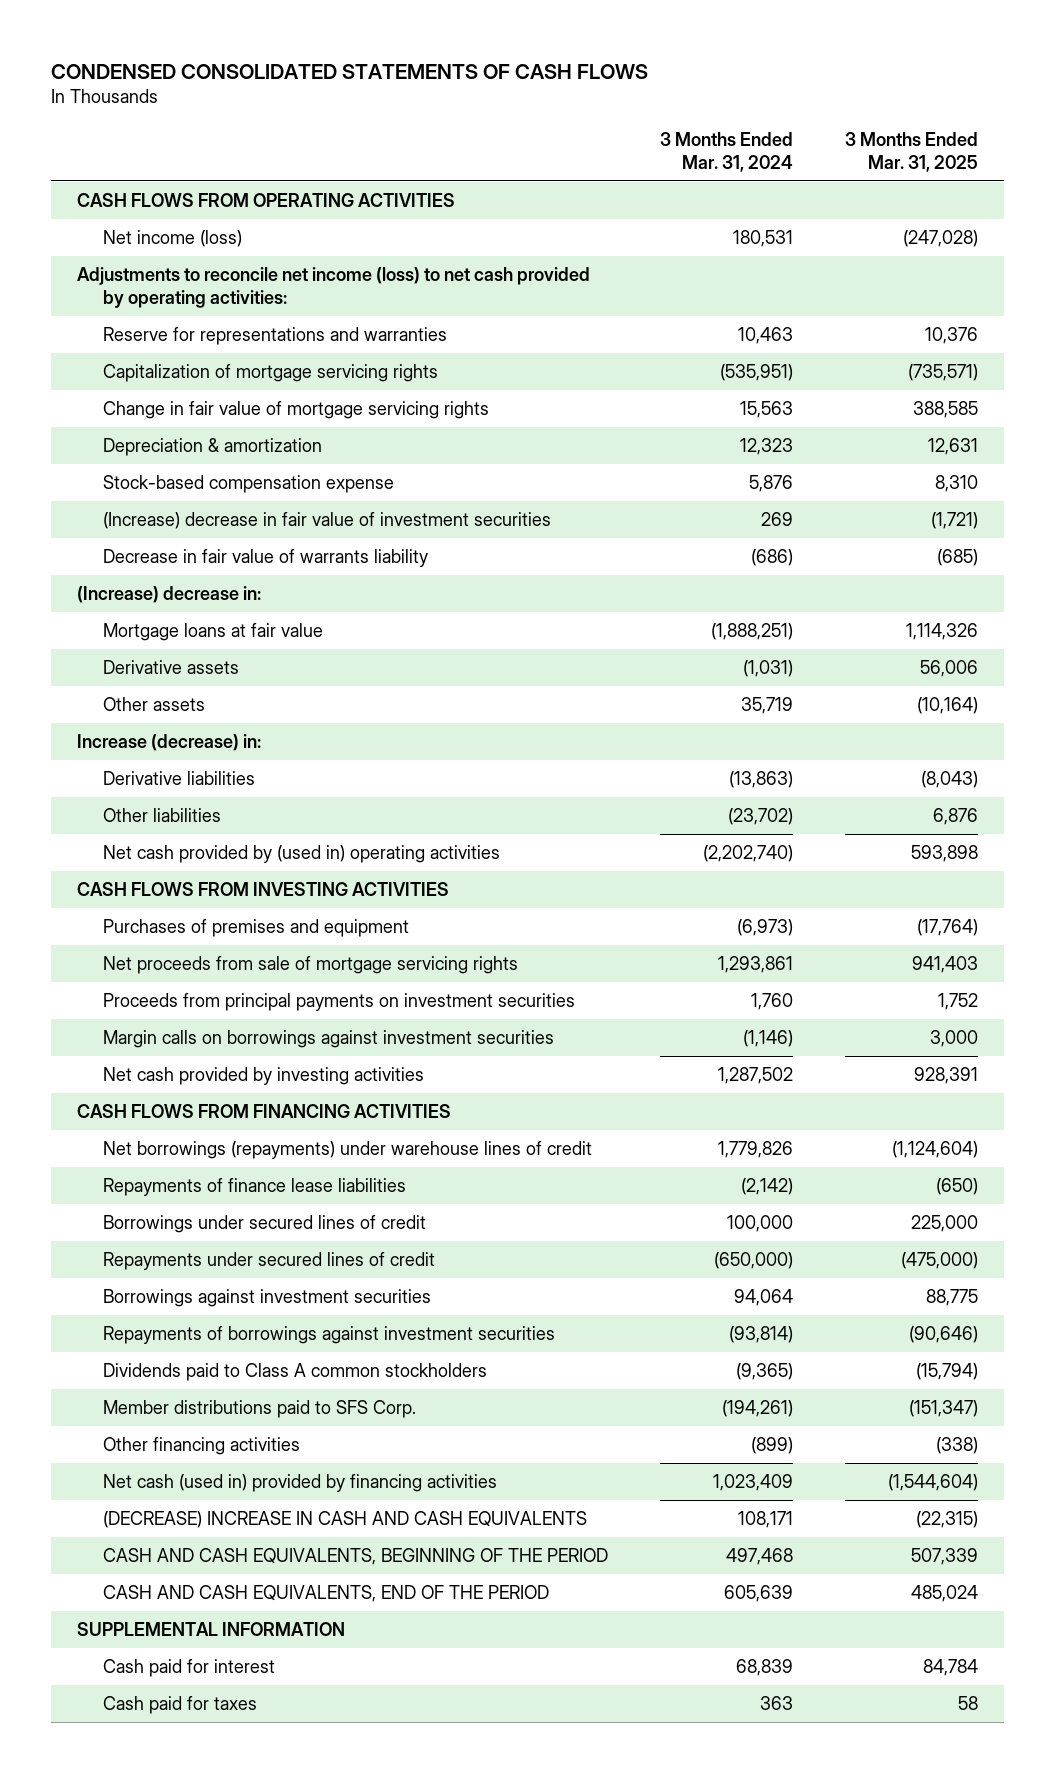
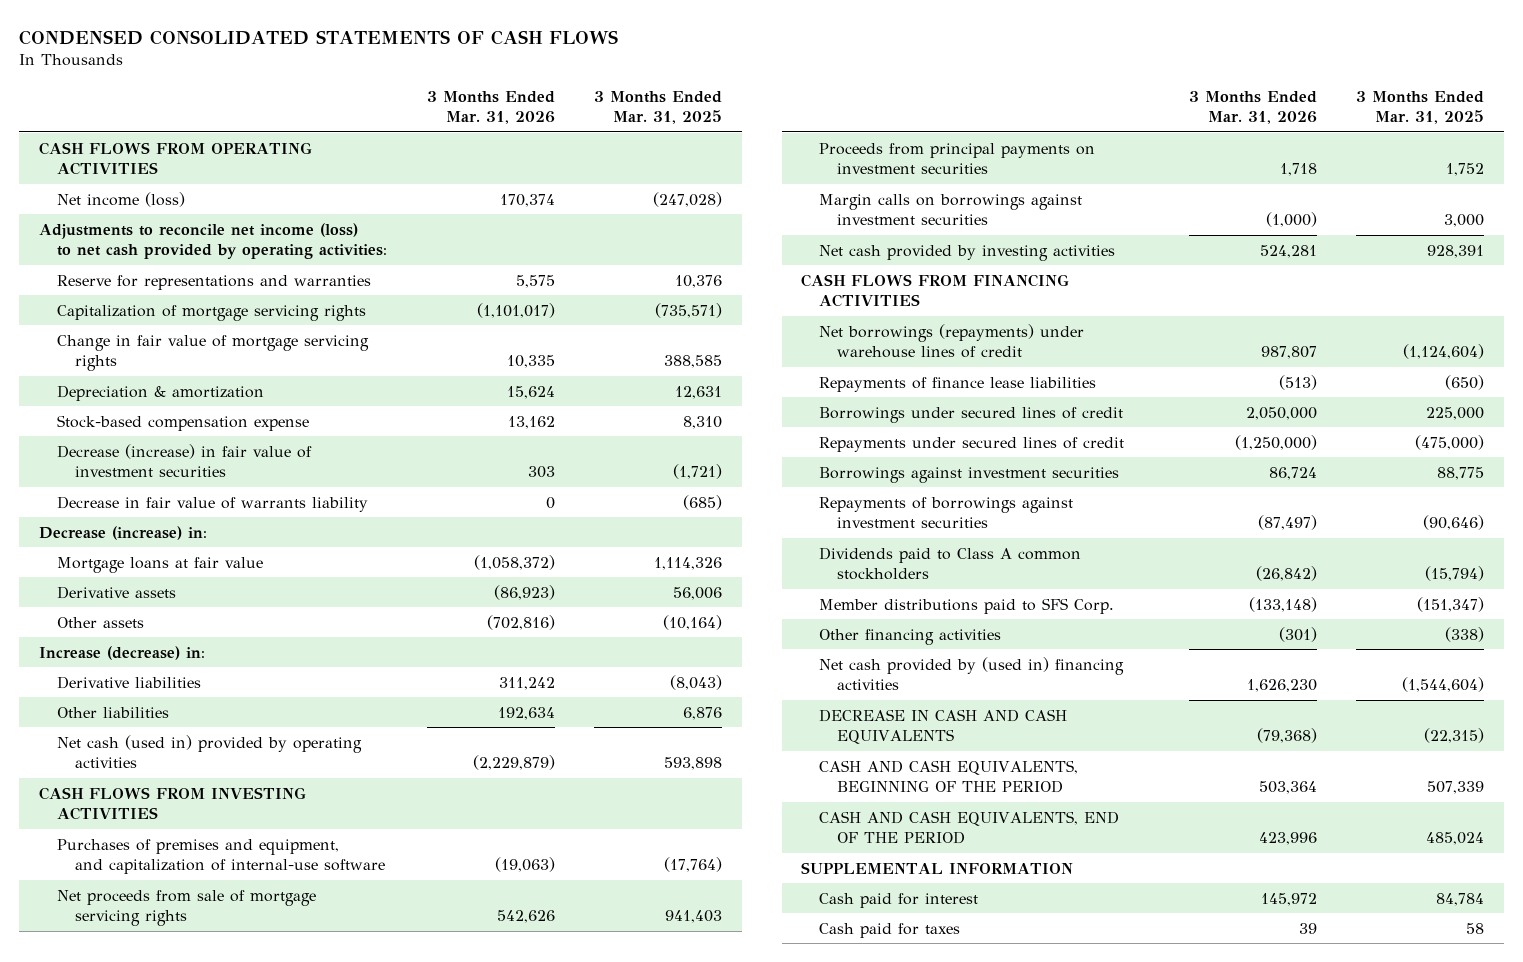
- | 3 Months Ended Mar. 31, 2024 | 3 Months Ended Mar. 31, 2025
+ | 3 Months Ended Mar. 31, 2026 | 3 Months Ended Mar. 31, 2025
- (Increase) decrease in fair value of investment securities | 269 | (1,721)
+ Decrease (increase) in fair value of investment securities | 303 | (1,721)
- (Increase) decrease in:
+ Decrease (increase) in:
- Net cash provided by (used in) operating activities | (2,202,740) | 593,898
+ Net cash (used in) provided by operating activities | (2,229,879) | 593,898
- Purchases of premises and equipment | (6,973) | (17,764)
+ Purchases of premises and equipment, and capitalization of internal-use software | (19,063) | (17,764)
- Net cash (used in) provided by financing activities | 1,023,409 | (1,544,604)
- (DECREASE) INCREASE IN CASH AND CASH EQUIVALENTS | 108,171 | (22,315)
+ Net cash provided by (used in) financing activities | 1,626,230 | (1,544,604)
+ DECREASE IN CASH AND CASH EQUIVALENTS | (79,368) | (22,315)

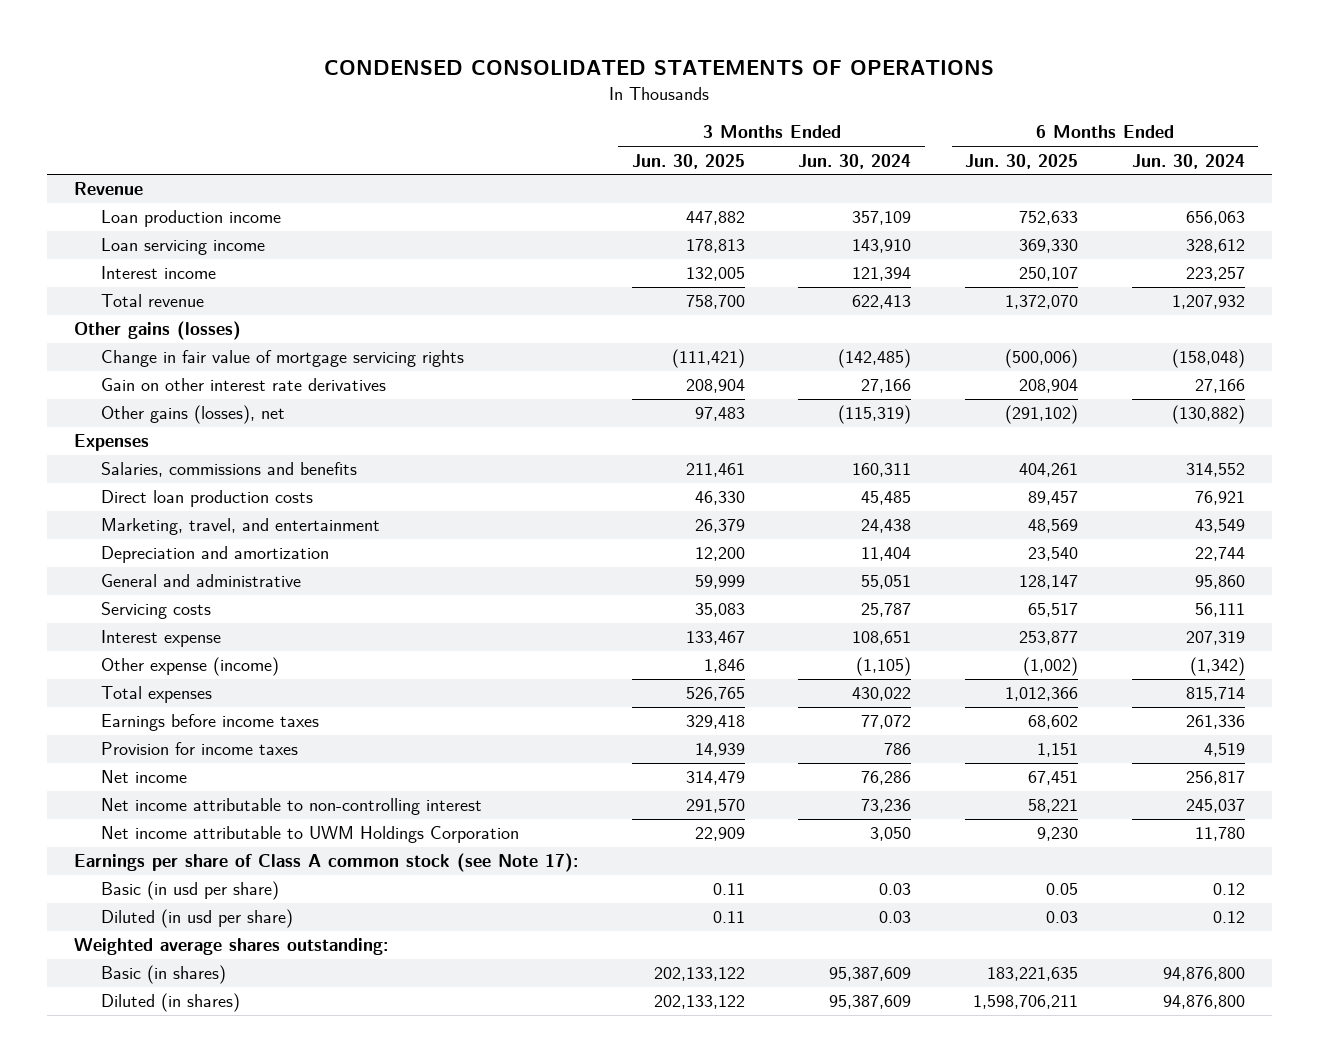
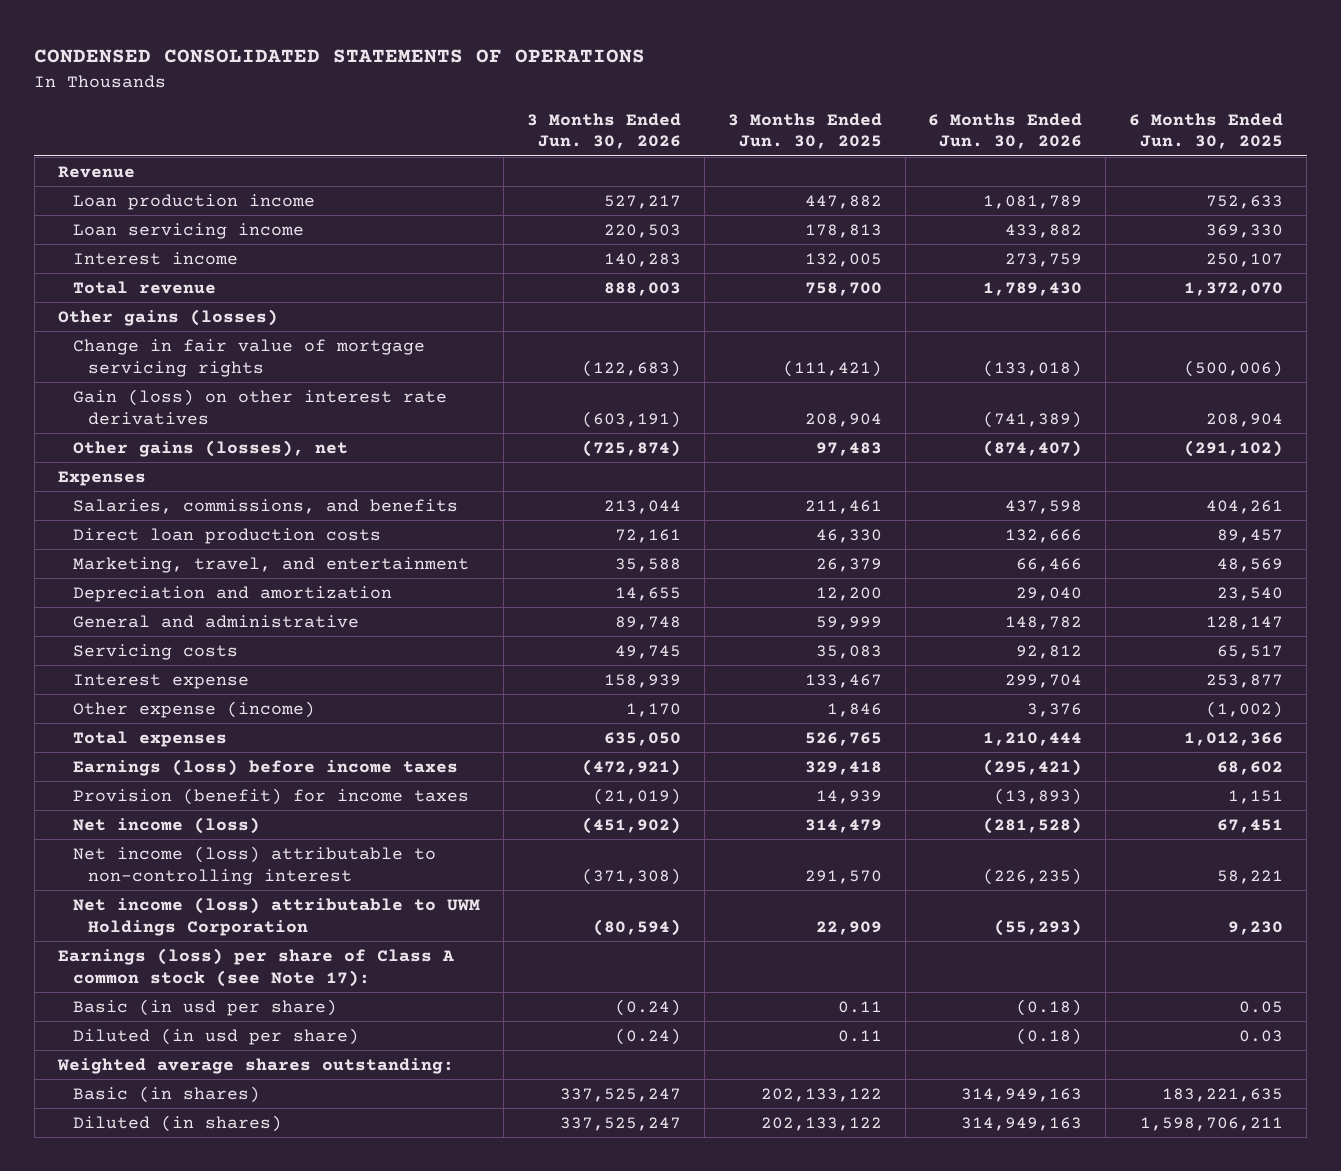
- | 3 Months Ended Jun. 30, 2025 | 3 Months Ended Jun. 30, 2024 | 6 Months Ended Jun. 30, 2025 | 6 Months Ended Jun. 30, 2024
+ | 3 Months Ended Jun. 30, 2026 | 3 Months Ended Jun. 30, 2025 | 6 Months Ended Jun. 30, 2026 | 6 Months Ended Jun. 30, 2025
- Gain on other interest rate derivatives | 208,904 | 27,166 | 208,904 | 27,166
+ Gain (loss) on other interest rate derivatives | (603,191) | 208,904 | (741,389) | 208,904
- Salaries, commissions and benefits | 211,461 | 160,311 | 404,261 | 314,552
+ Salaries, commissions, and benefits | 213,044 | 211,461 | 437,598 | 404,261
- Earnings before income taxes | 329,418 | 77,072 | 68,602 | 261,336
- Provision for income taxes | 14,939 | 786 | 1,151 | 4,519
- Net income | 314,479 | 76,286 | 67,451 | 256,817
- Net income attributable to non-controlling interest | 291,570 | 73,236 | 58,221 | 245,037
- Net income attributable to UWM Holdings Corporation | 22,909 | 3,050 | 9,230 | 11,780
- Earnings per share of Class A common stock (see Note 17):
+ Earnings (loss) before income taxes | (472,921) | 329,418 | (295,421) | 68,602
+ Provision (benefit) for income taxes | (21,019) | 14,939 | (13,893) | 1,151
+ Net income (loss) | (451,902) | 314,479 | (281,528) | 67,451
+ Net income (loss) attributable to non-controlling interest | (371,308) | 291,570 | (226,235) | 58,221
+ Net income (loss) attributable to UWM Holdings Corporation | (80,594) | 22,909 | (55,293) | 9,230
+ Earnings (loss) per share of Class A common stock (see Note 17):

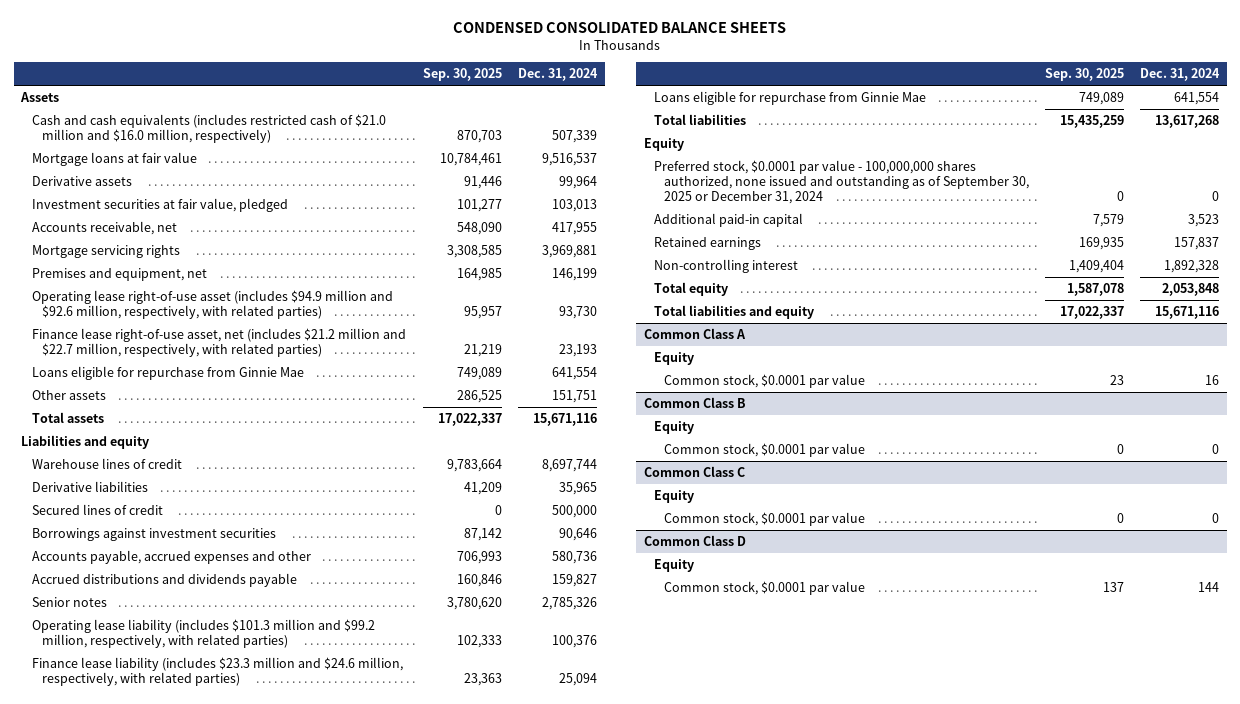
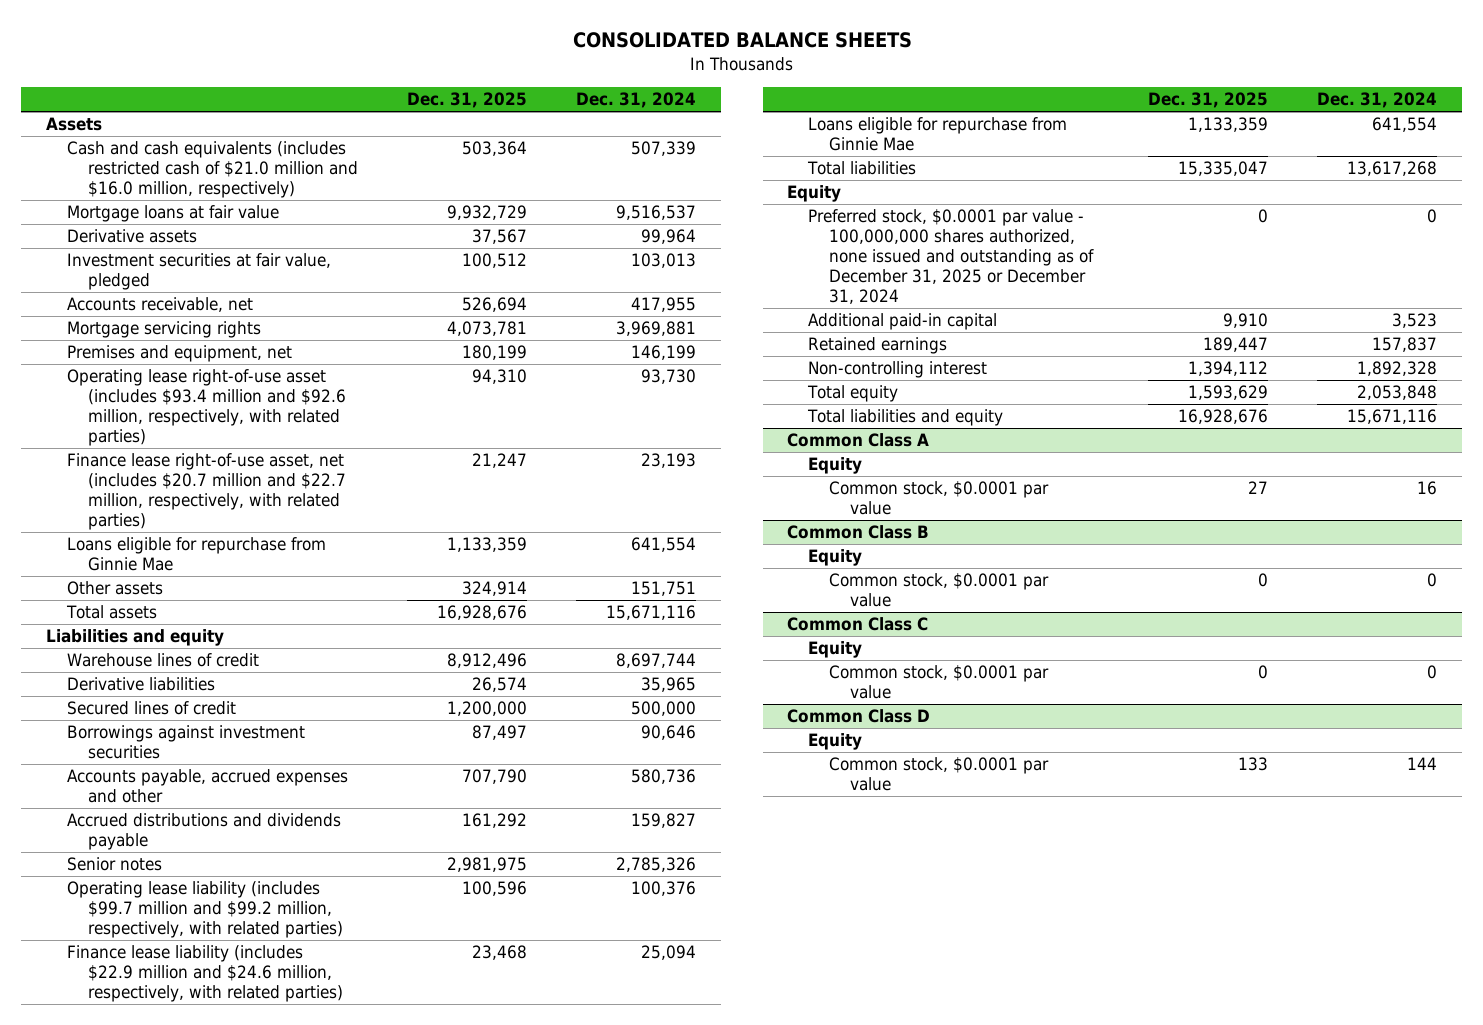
- CONDENSED CONSOLIDATED BALANCE SHEETS
+ CONSOLIDATED BALANCE SHEETS
- | Sep. 30, 2025 | Dec. 31, 2024
+ | Dec. 31, 2025 | Dec. 31, 2024
- Operating lease right-of-use asset (includes $94.9 million and $92.6 million, respectively, with related parties) | 95,957 | 93,730
- Finance lease right-of-use asset, net (includes $21.2 million and $22.7 million, respectively, with related parties) | 21,219 | 23,193
+ Operating lease right-of-use asset (includes $93.4 million and $92.6 million, respectively, with related parties) | 94,310 | 93,730
+ Finance lease right-of-use asset, net (includes $20.7 million and $22.7 million, respectively, with related parties) | 21,247 | 23,193
- Operating lease liability (includes $101.3 million and $99.2 million, respectively, with related parties) | 102,333 | 100,376
- Finance lease liability (includes $23.3 million and $24.6 million, respectively, with related parties) | 23,363 | 25,094
+ Operating lease liability (includes $99.7 million and $99.2 million, respectively, with related parties) | 100,596 | 100,376
+ Finance lease liability (includes $22.9 million and $24.6 million, respectively, with related parties) | 23,468 | 25,094
- Preferred stock, $0.0001 par value - 100,000,000 shares authorized, none issued and outstanding as of September 30, 2025 or December 31, 2024 | 0 | 0
+ Preferred stock, $0.0001 par value - 100,000,000 shares authorized, none issued and outstanding as of December 31, 2025 or December 31, 2024 | 0 | 0

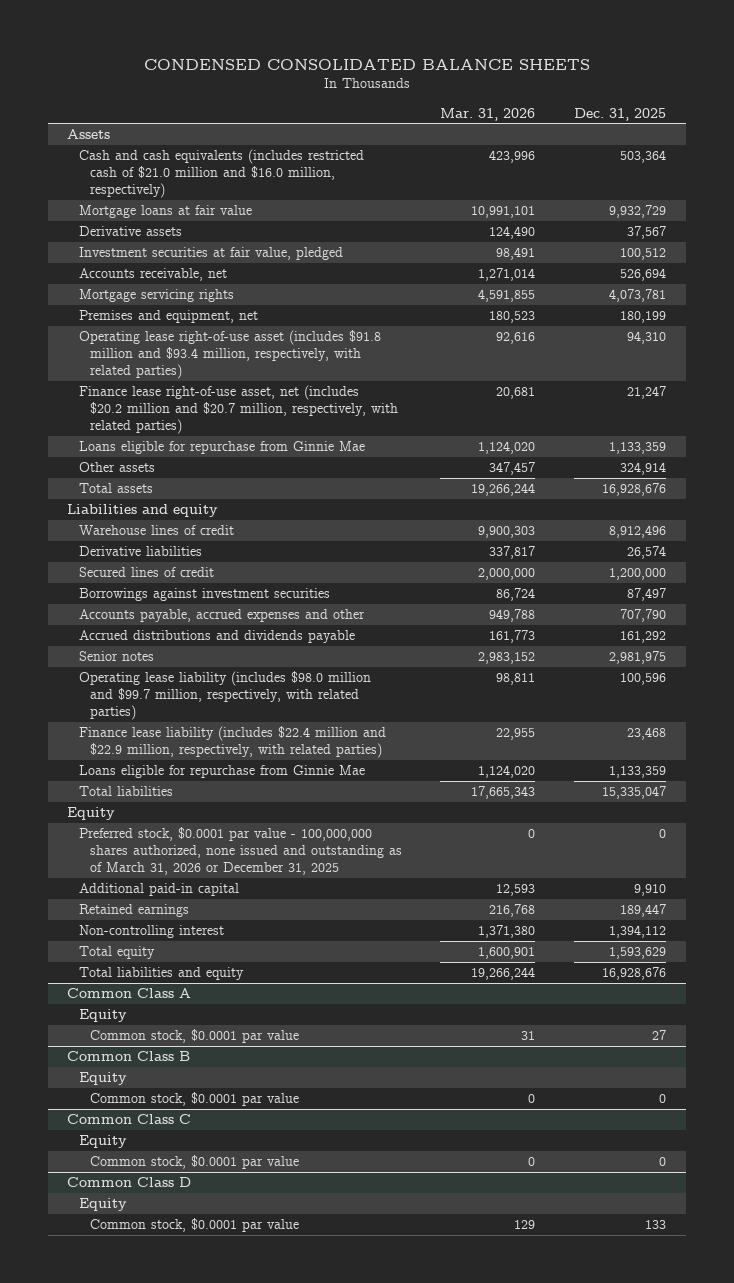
- CONSOLIDATED BALANCE SHEETS
+ CONDENSED CONSOLIDATED BALANCE SHEETS
- | Dec. 31, 2025 | Dec. 31, 2024
+ | Mar. 31, 2026 | Dec. 31, 2025
- Operating lease right-of-use asset (includes $93.4 million and $92.6 million, respectively, with related parties) | 94,310 | 93,730
- Finance lease right-of-use asset, net (includes $20.7 million and $22.7 million, respectively, with related parties) | 21,247 | 23,193
+ Operating lease right-of-use asset (includes $91.8 million and $93.4 million, respectively, with related parties) | 92,616 | 94,310
+ Finance lease right-of-use asset, net (includes $20.2 million and $20.7 million, respectively, with related parties) | 20,681 | 21,247
- Operating lease liability (includes $99.7 million and $99.2 million, respectively, with related parties) | 100,596 | 100,376
- Finance lease liability (includes $22.9 million and $24.6 million, respectively, with related parties) | 23,468 | 25,094
+ Operating lease liability (includes $98.0 million and $99.7 million, respectively, with related parties) | 98,811 | 100,596
+ Finance lease liability (includes $22.4 million and $22.9 million, respectively, with related parties) | 22,955 | 23,468
- Preferred stock, $0.0001 par value - 100,000,000 shares authorized, none issued and outstanding as of December 31, 2025 or December 31, 2024 | 0 | 0
+ Preferred stock, $0.0001 par value - 100,000,000 shares authorized, none issued and outstanding as of March 31, 2026 or December 31, 2025 | 0 | 0

